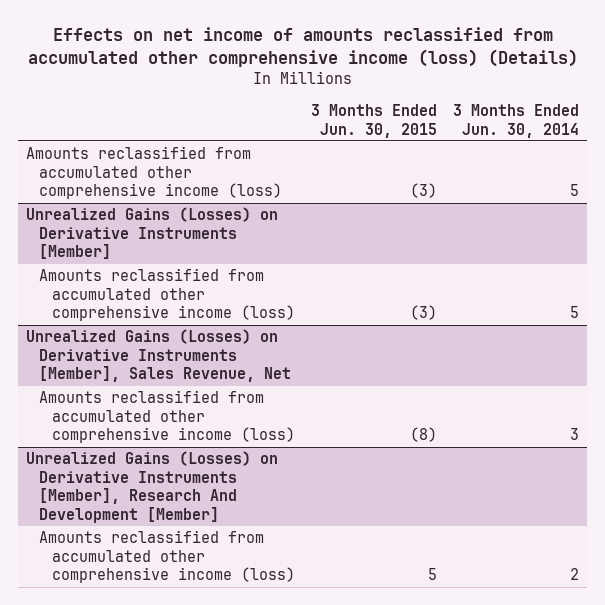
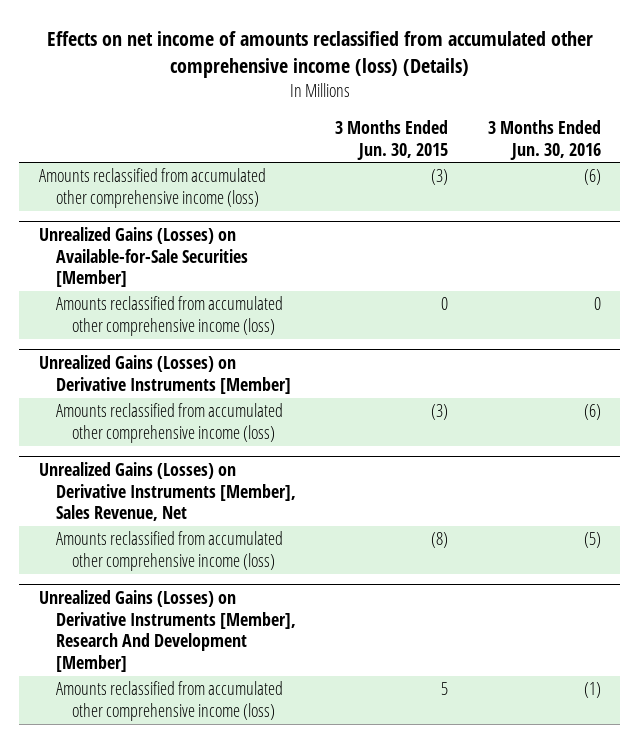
- | 3 Months Ended Jun. 30, 2015 | 3 Months Ended Jun. 30, 2014
+ | 3 Months Ended Jun. 30, 2015 | 3 Months Ended Jun. 30, 2016
+ Unrealized Gains (Losses) on Available-for-Sale Securities [Member]
+ Amounts reclassified from accumulated other comprehensive income (loss) | 0 | 0

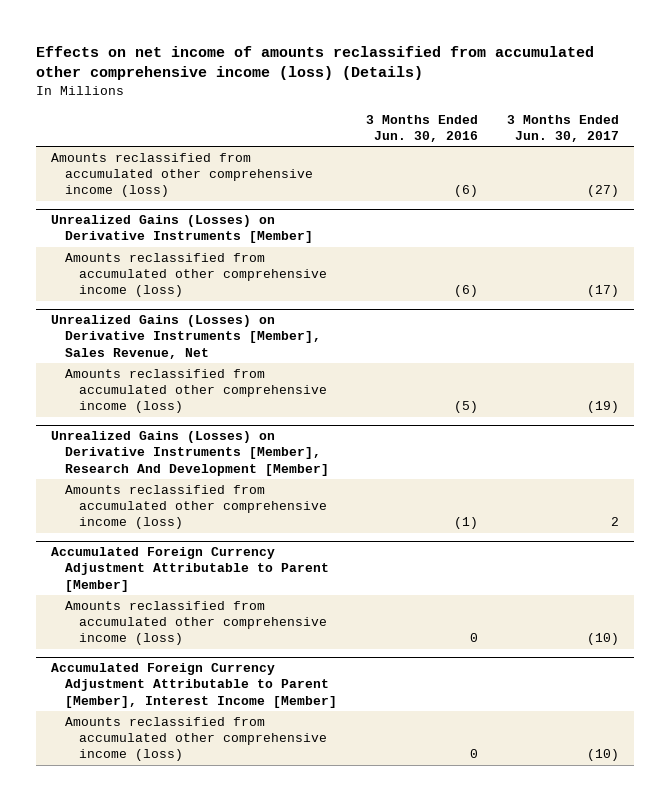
- | 3 Months Ended Jun. 30, 2015 | 3 Months Ended Jun. 30, 2016
+ | 3 Months Ended Jun. 30, 2016 | 3 Months Ended Jun. 30, 2017
- Unrealized Gains (Losses) on Available-for-Sale Securities [Member]
- Amounts reclassified from accumulated other comprehensive income (loss) | 0 | 0
+ Accumulated Foreign Currency Adjustment Attributable to Parent [Member]
+ Amounts reclassified from accumulated other comprehensive income (loss) | 0 | (10)
+ Accumulated Foreign Currency Adjustment Attributable to Parent [Member], Interest Income [Member]
+ Amounts reclassified from accumulated other comprehensive income (loss) | 0 | (10)

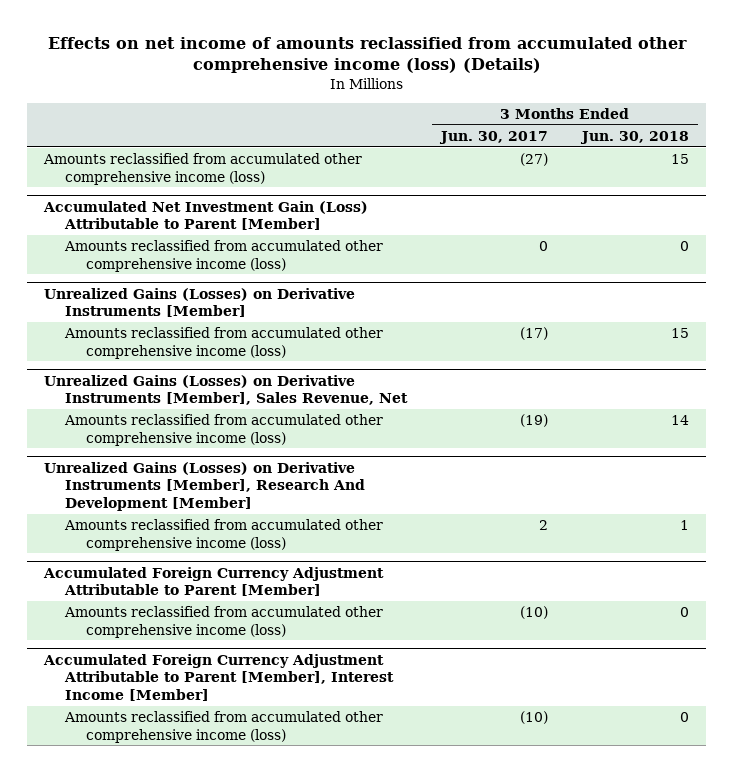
- | 3 Months Ended Jun. 30, 2016 | 3 Months Ended Jun. 30, 2017
+ | 3 Months Ended Jun. 30, 2017 | 3 Months Ended Jun. 30, 2018
+ Accumulated Net Investment Gain (Loss) Attributable to Parent [Member]
+ Amounts reclassified from accumulated other comprehensive income (loss) | 0 | 0

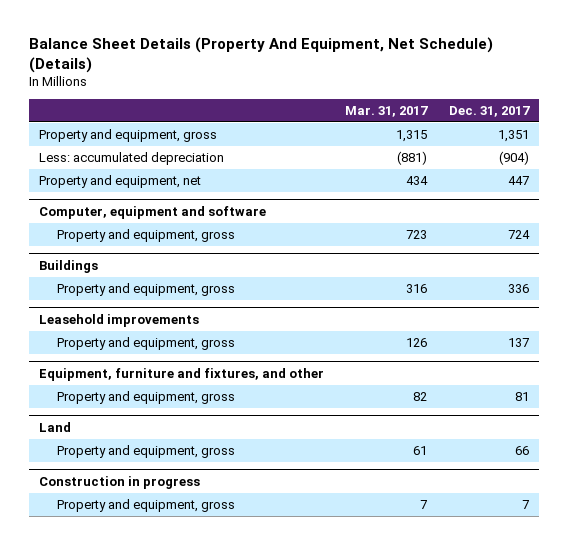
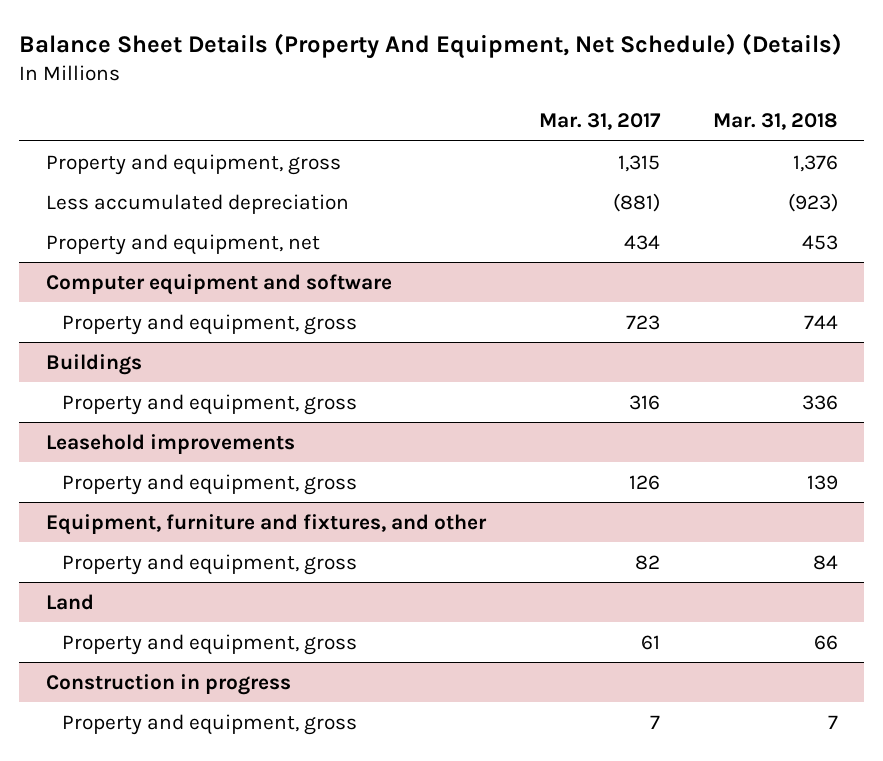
- | Mar. 31, 2017 | Dec. 31, 2017
+ | Mar. 31, 2017 | Mar. 31, 2018
- Less: accumulated depreciation | (881) | (904)
+ Less accumulated depreciation | (881) | (923)
- Computer, equipment and software
+ Computer equipment and software

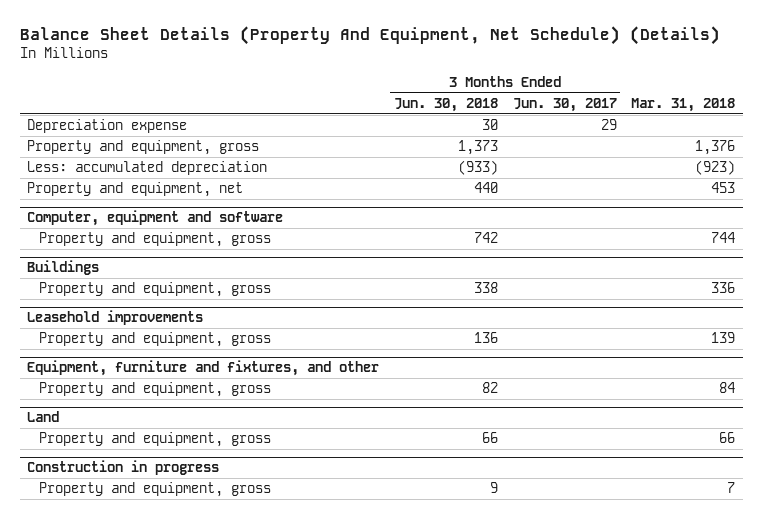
- | Mar. 31, 2017 | Mar. 31, 2018
+ | 3 Months Ended Jun. 30, 2018 | 3 Months Ended Jun. 30, 2017 | Mar. 31, 2018
+ Depreciation expense | 30 | 29 |
- Less accumulated depreciation | (881) | (923)
+ Less: accumulated depreciation | (933) | | (923)
- Computer equipment and software
+ Computer, equipment and software

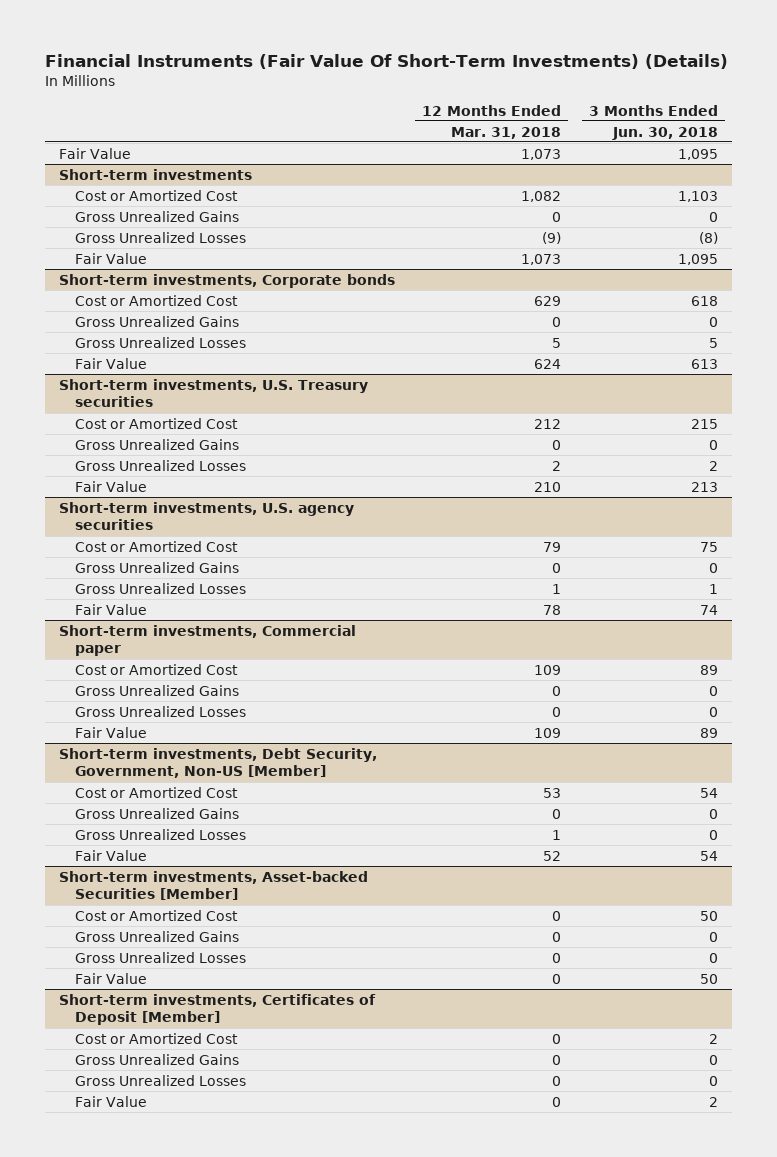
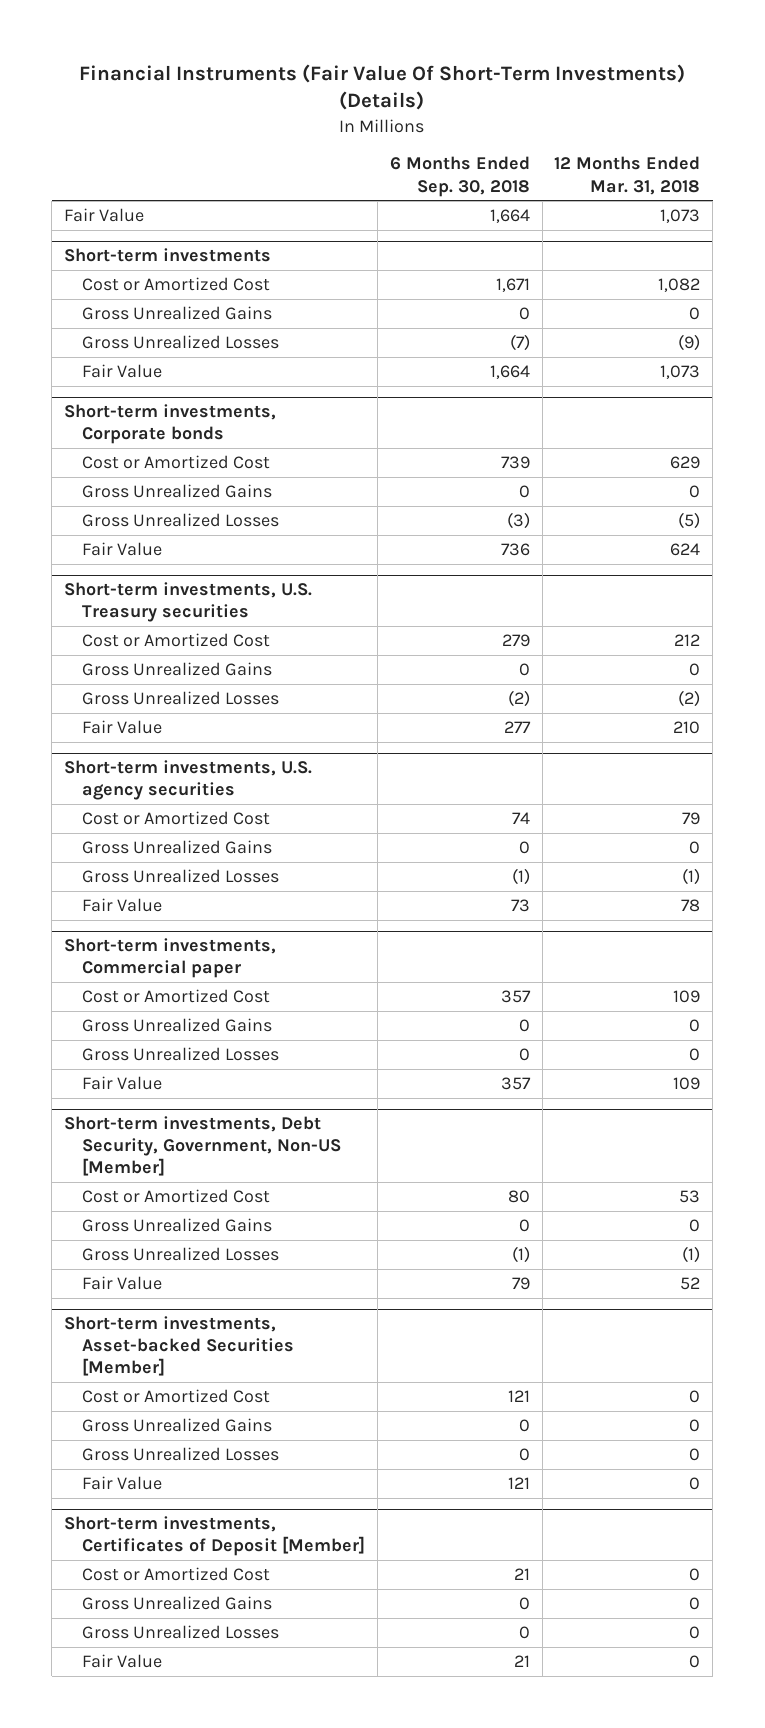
- | 12 Months Ended Mar. 31, 2018 | 3 Months Ended Jun. 30, 2018
+ | 6 Months Ended Sep. 30, 2018 | 12 Months Ended Mar. 31, 2018
@ Short-term investments, Corporate bonds
- Gross Unrealized Losses | 5 | 5
+ Gross Unrealized Losses | (3) | (5)
@ Short-term investments, U.S. Treasury securities
- Gross Unrealized Losses | 2 | 2
+ Gross Unrealized Losses | (2) | (2)
@ Short-term investments, U.S. agency securities
- Gross Unrealized Losses | 1 | 1
+ Gross Unrealized Losses | (1) | (1)
@ Short-term investments, Debt Security, Government, Non-US [Member]
- Gross Unrealized Losses | 1 | 0
+ Gross Unrealized Losses | (1) | (1)

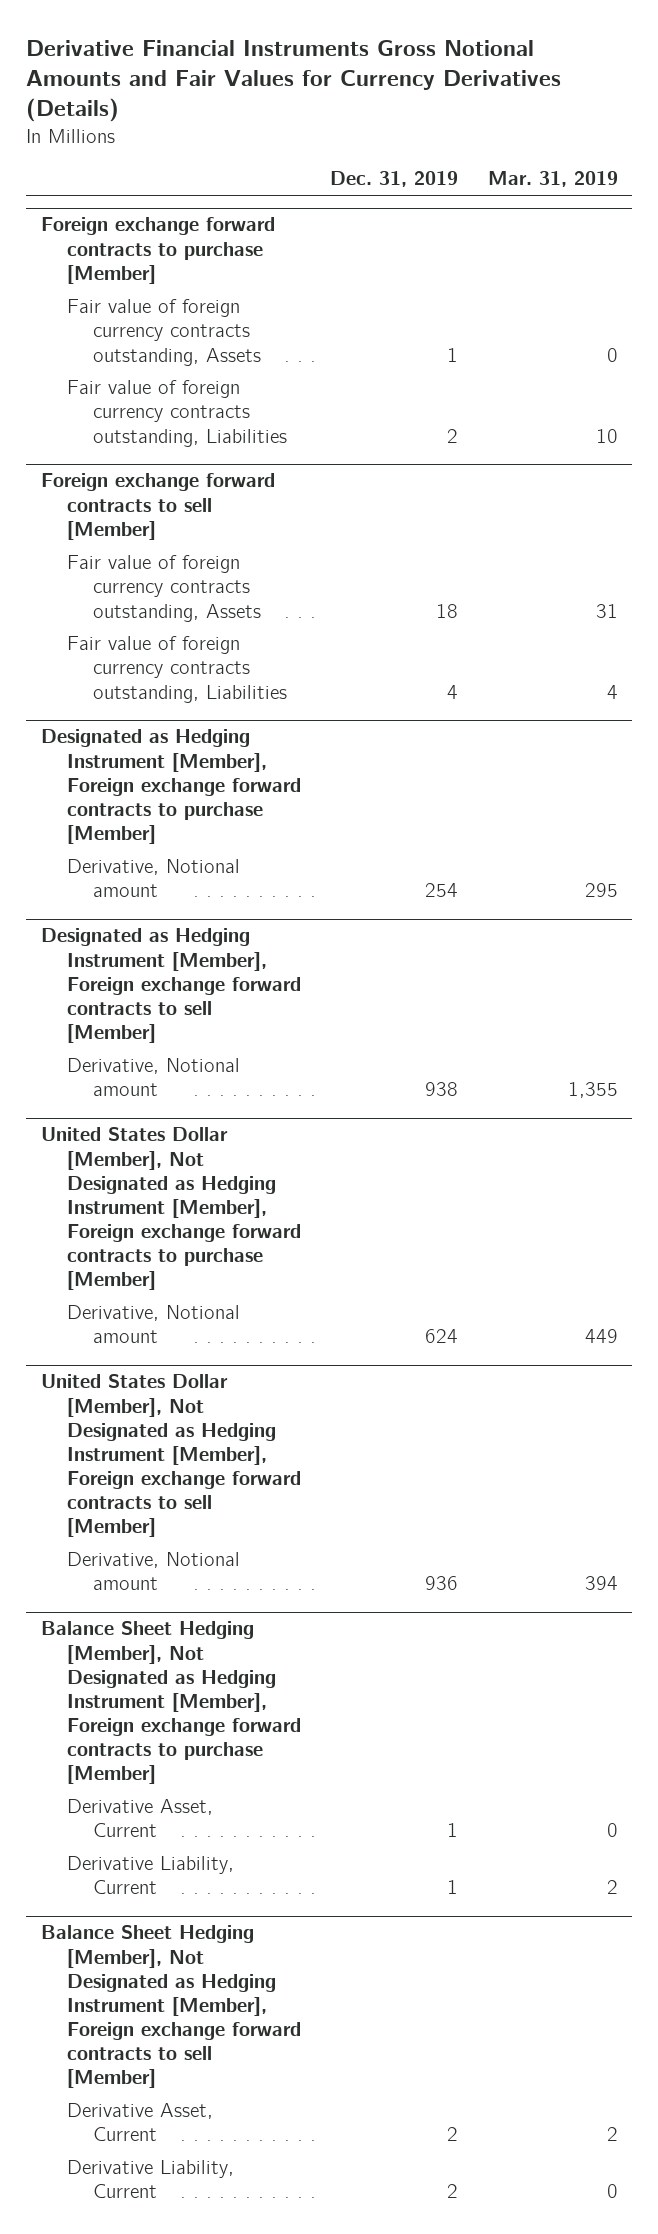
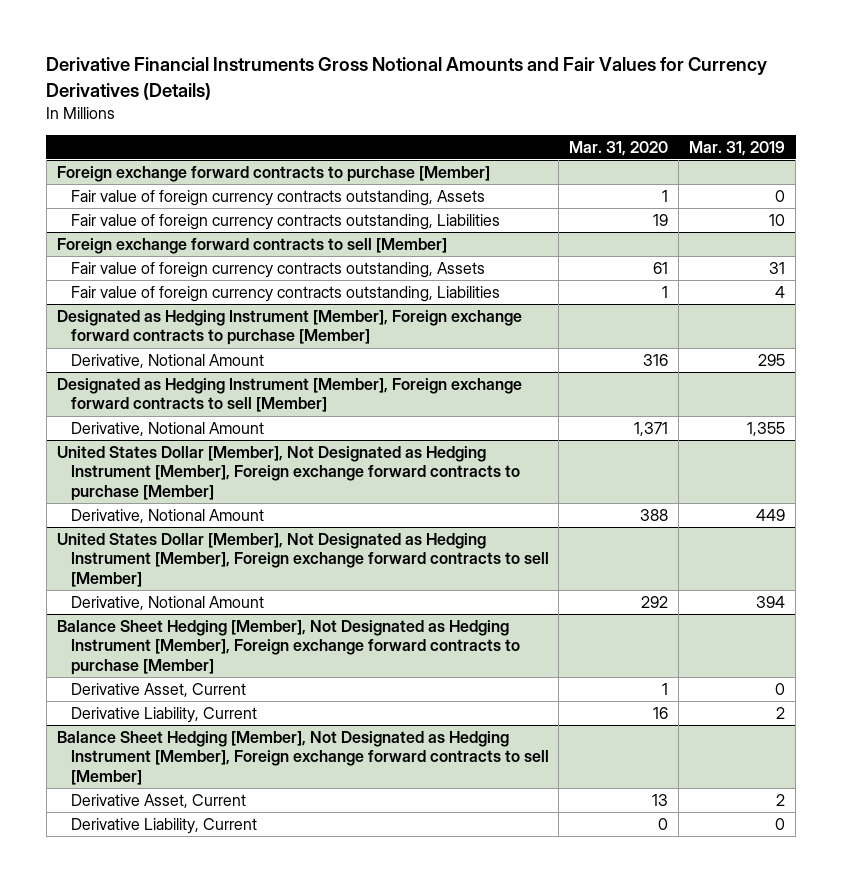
- | Dec. 31, 2019 | Mar. 31, 2019
+ | Mar. 31, 2020 | Mar. 31, 2019
@ Designated as Hedging Instrument [Member], Foreign exchange forward contracts to purchase [Member]
- Derivative, Notional amount | 254 | 295
+ Derivative, Notional Amount | 316 | 295
@ Designated as Hedging Instrument [Member], Foreign exchange forward contracts to sell [Member]
- Derivative, Notional amount | 938 | 1,355
+ Derivative, Notional Amount | 1,371 | 1,355
@ United States Dollar [Member], Not Designated as Hedging Instrument [Member], Foreign exchange forward contracts to purchase [Member]
- Derivative, Notional amount | 624 | 449
+ Derivative, Notional Amount | 388 | 449
@ United States Dollar [Member], Not Designated as Hedging Instrument [Member], Foreign exchange forward contracts to sell [Member]
- Derivative, Notional amount | 936 | 394
+ Derivative, Notional Amount | 292 | 394

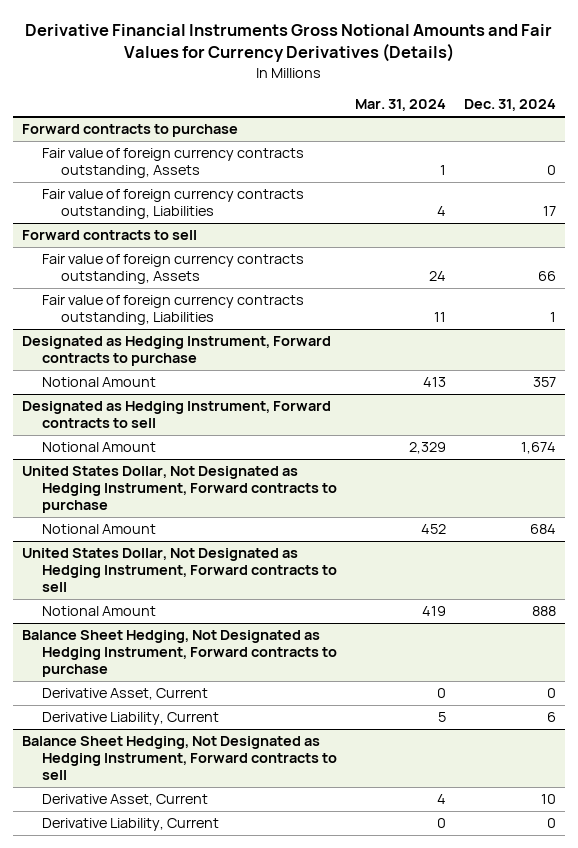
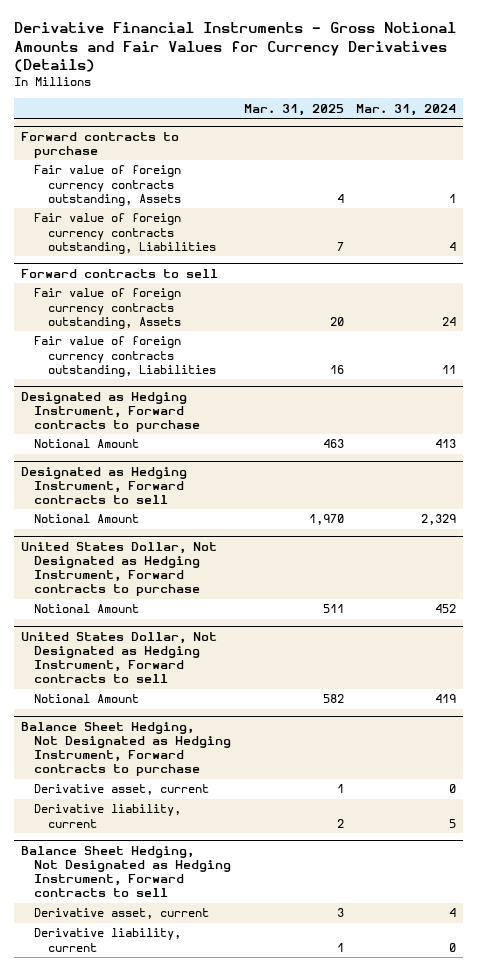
- Derivative Financial Instruments Gross Notional Amounts and Fair Values for Currency Derivatives (Details)
+ Derivative Financial Instruments - Gross Notional Amounts and Fair Values for Currency Derivatives (Details)
- | Mar. 31, 2024 | Dec. 31, 2024
+ | Mar. 31, 2025 | Mar. 31, 2024
@ Balance Sheet Hedging, Not Designated as Hedging Instrument, Forward contracts to purchase
- Derivative Asset, Current | 0 | 0
- Derivative Liability, Current | 5 | 6
+ Derivative asset, current | 1 | 0
+ Derivative liability, current | 2 | 5
@ Balance Sheet Hedging, Not Designated as Hedging Instrument, Forward contracts to sell
- Derivative Asset, Current | 4 | 10
- Derivative Liability, Current | 0 | 0
+ Derivative asset, current | 3 | 4
+ Derivative liability, current | 1 | 0

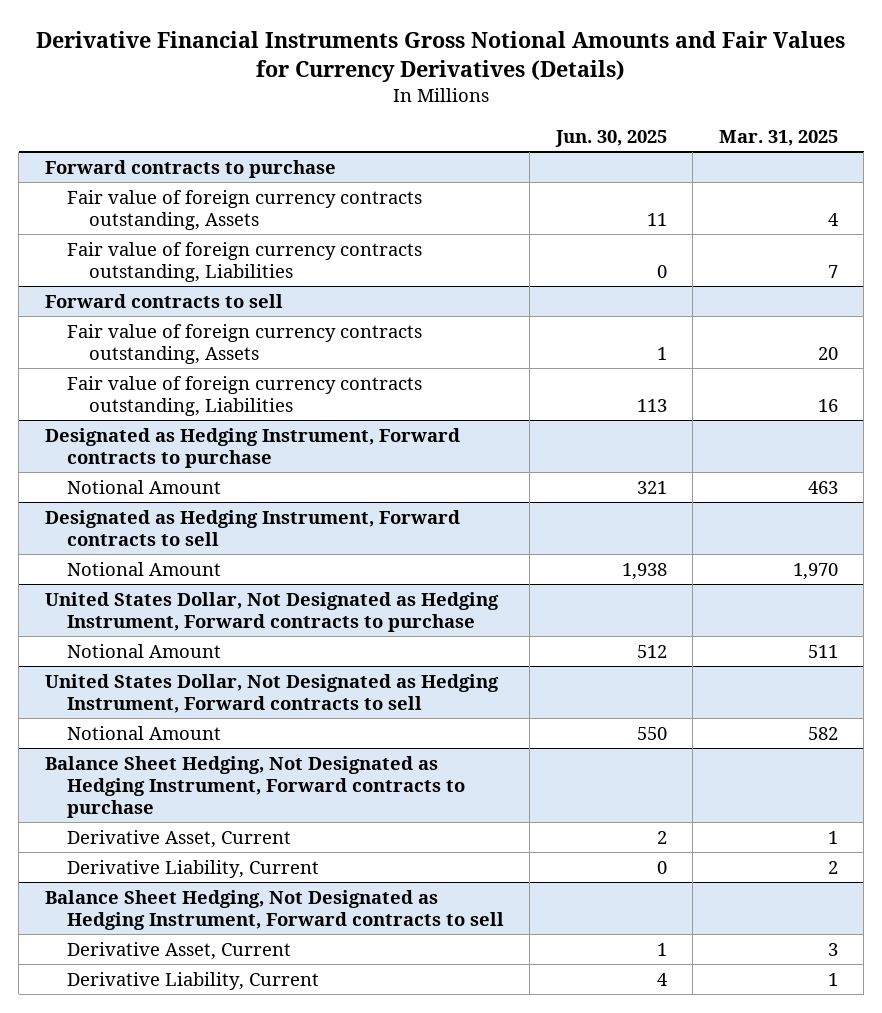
- Derivative Financial Instruments - Gross Notional Amounts and Fair Values for Currency Derivatives (Details)
+ Derivative Financial Instruments Gross Notional Amounts and Fair Values for Currency Derivatives (Details)
- | Mar. 31, 2025 | Mar. 31, 2024
+ | Jun. 30, 2025 | Mar. 31, 2025
@ Balance Sheet Hedging, Not Designated as Hedging Instrument, Forward contracts to purchase
- Derivative asset, current | 1 | 0
- Derivative liability, current | 2 | 5
+ Derivative Asset, Current | 2 | 1
+ Derivative Liability, Current | 0 | 2
@ Balance Sheet Hedging, Not Designated as Hedging Instrument, Forward contracts to sell
- Derivative asset, current | 3 | 4
- Derivative liability, current | 1 | 0
+ Derivative Asset, Current | 1 | 3
+ Derivative Liability, Current | 4 | 1

